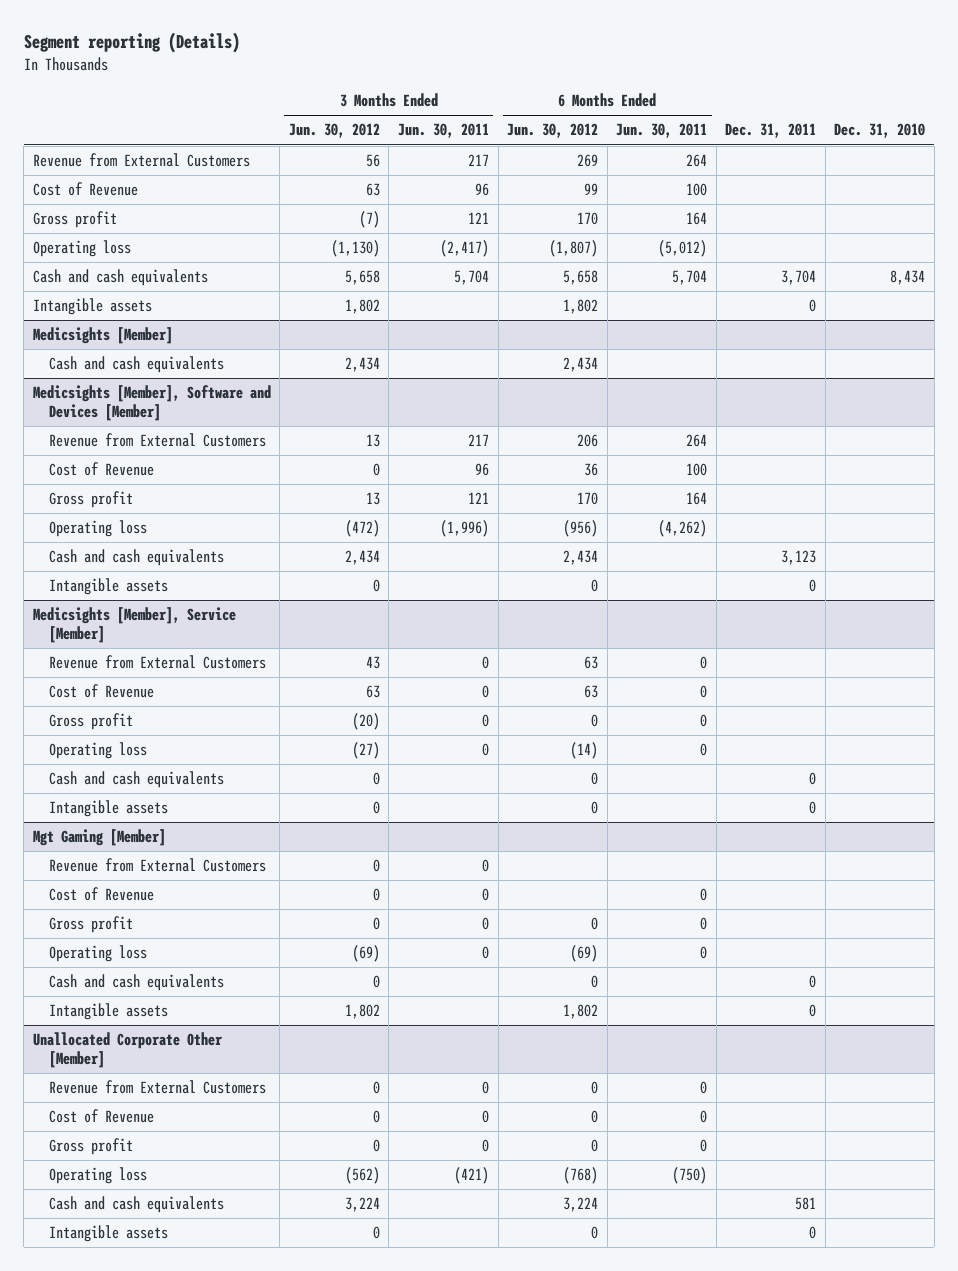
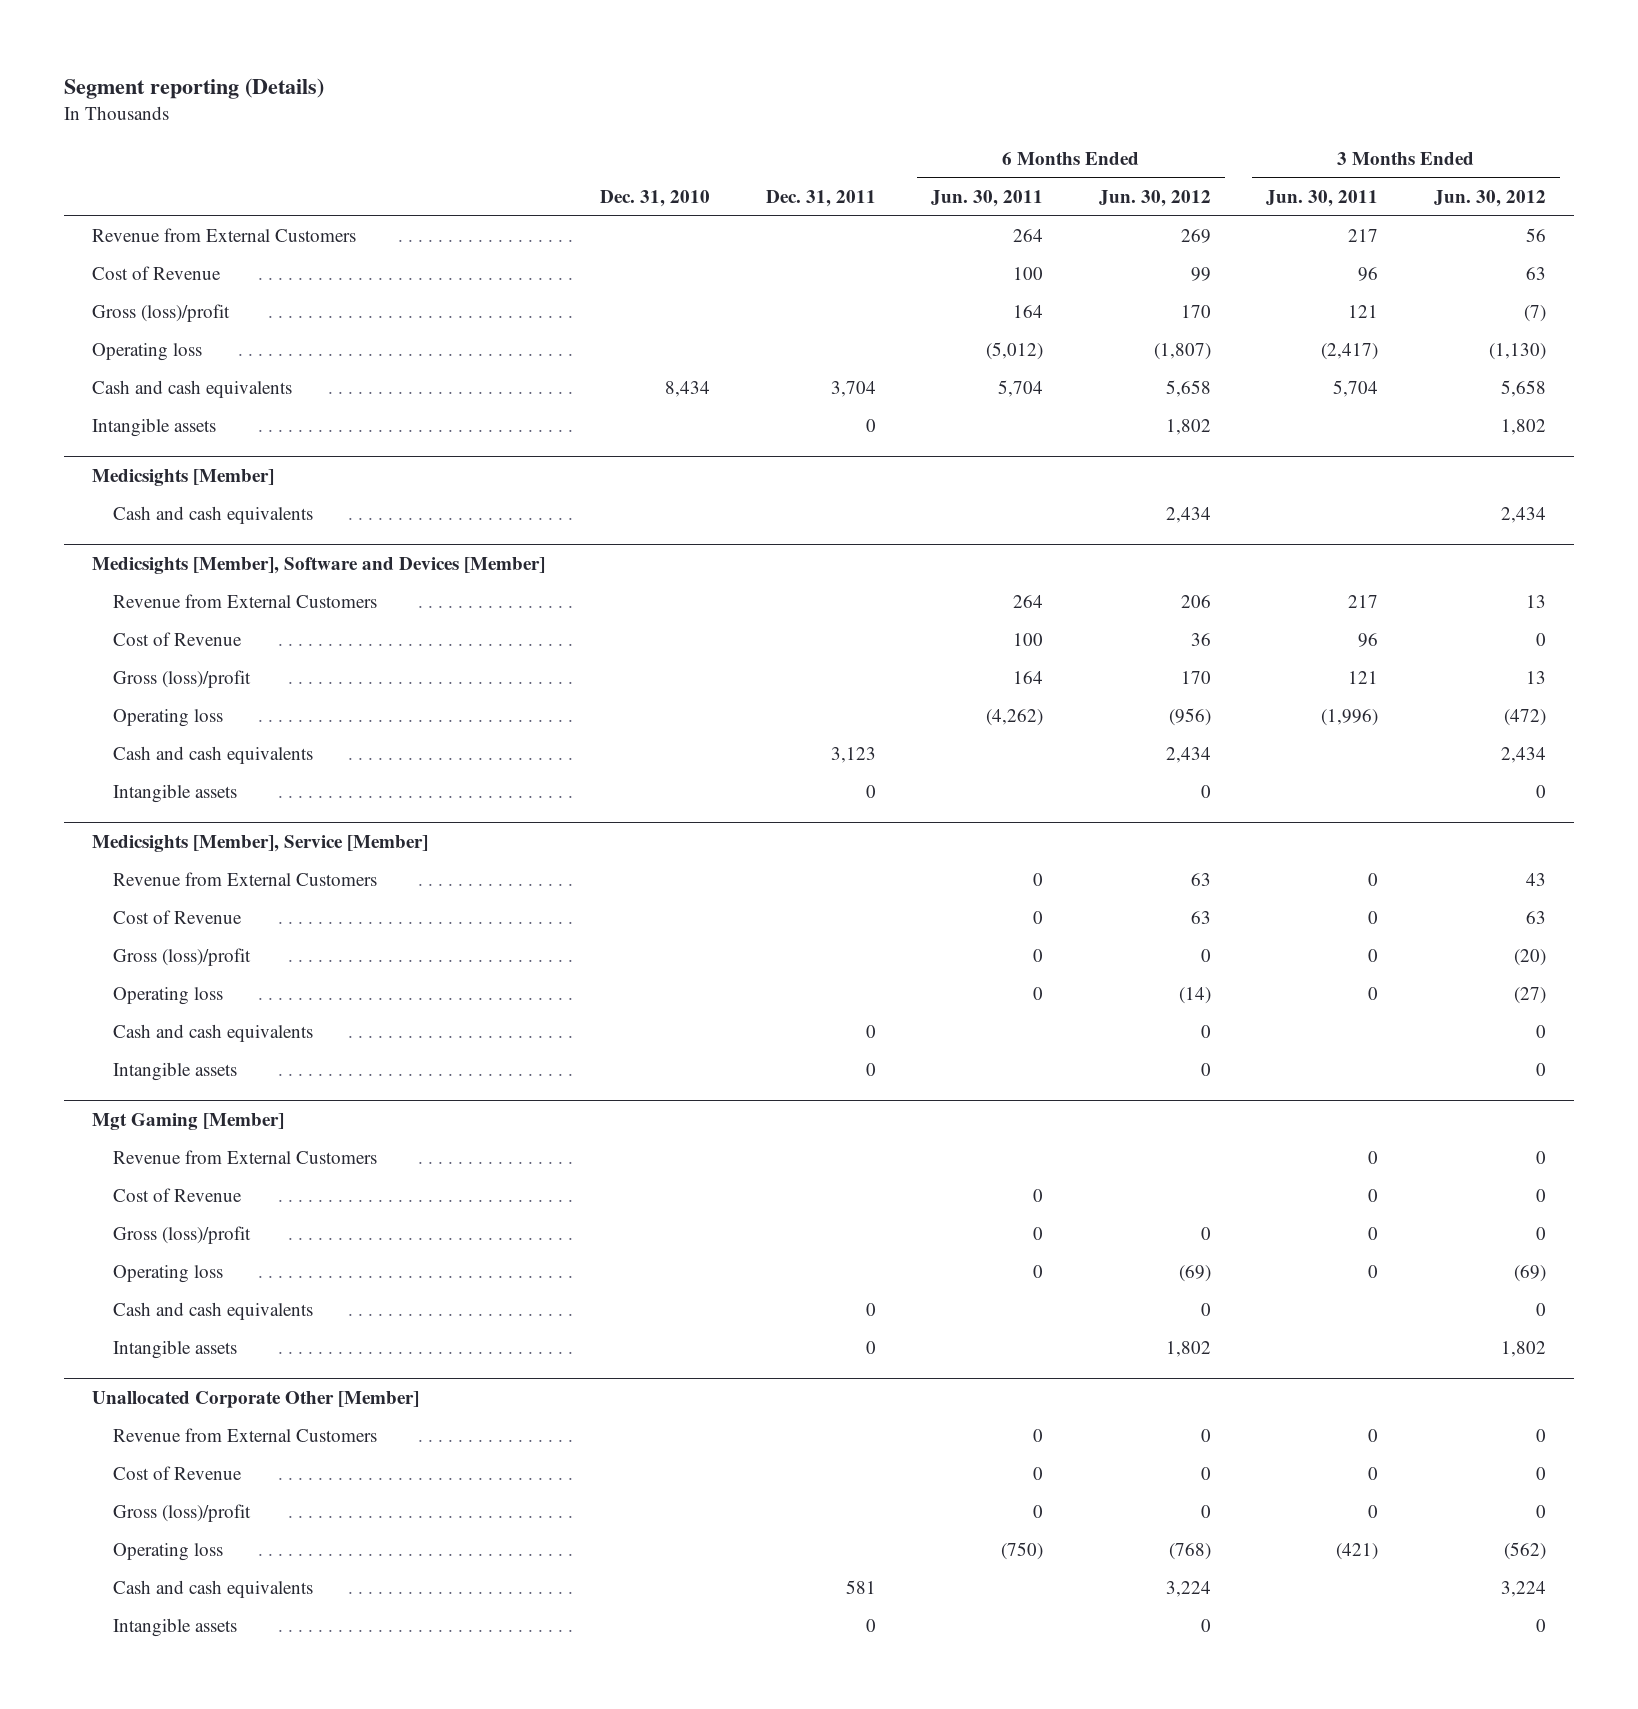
- | 3 Months Ended Jun. 30, 2012 | 3 Months Ended Jun. 30, 2011 | 6 Months Ended Jun. 30, 2012 | 6 Months Ended Jun. 30, 2011 | Dec. 31, 2011 | Dec. 31, 2010
+ | Dec. 31, 2010 | Dec. 31, 2011 | 6 Months Ended Jun. 30, 2011 | 6 Months Ended Jun. 30, 2012 | 3 Months Ended Jun. 30, 2011 | 3 Months Ended Jun. 30, 2012
- Gross profit | (7) | 121 | 170 | 164 | |
+ Gross (loss)/profit | | | 164 | 170 | 121 | (7)
@ Medicsights [Member], Software and Devices [Member]
- Gross profit | 13 | 121 | 170 | 164 | |
+ Gross (loss)/profit | | | 164 | 170 | 121 | 13
@ Medicsights [Member], Service [Member]
- Gross profit | (20) | 0 | 0 | 0 | |
+ Gross (loss)/profit | | | 0 | 0 | 0 | (20)
@ Mgt Gaming [Member]
- Gross profit | 0 | 0 | 0 | 0 | |
+ Gross (loss)/profit | | | 0 | 0 | 0 | 0
@ Unallocated Corporate Other [Member]
- Gross profit | 0 | 0 | 0 | 0 | |
+ Gross (loss)/profit | | | 0 | 0 | 0 | 0

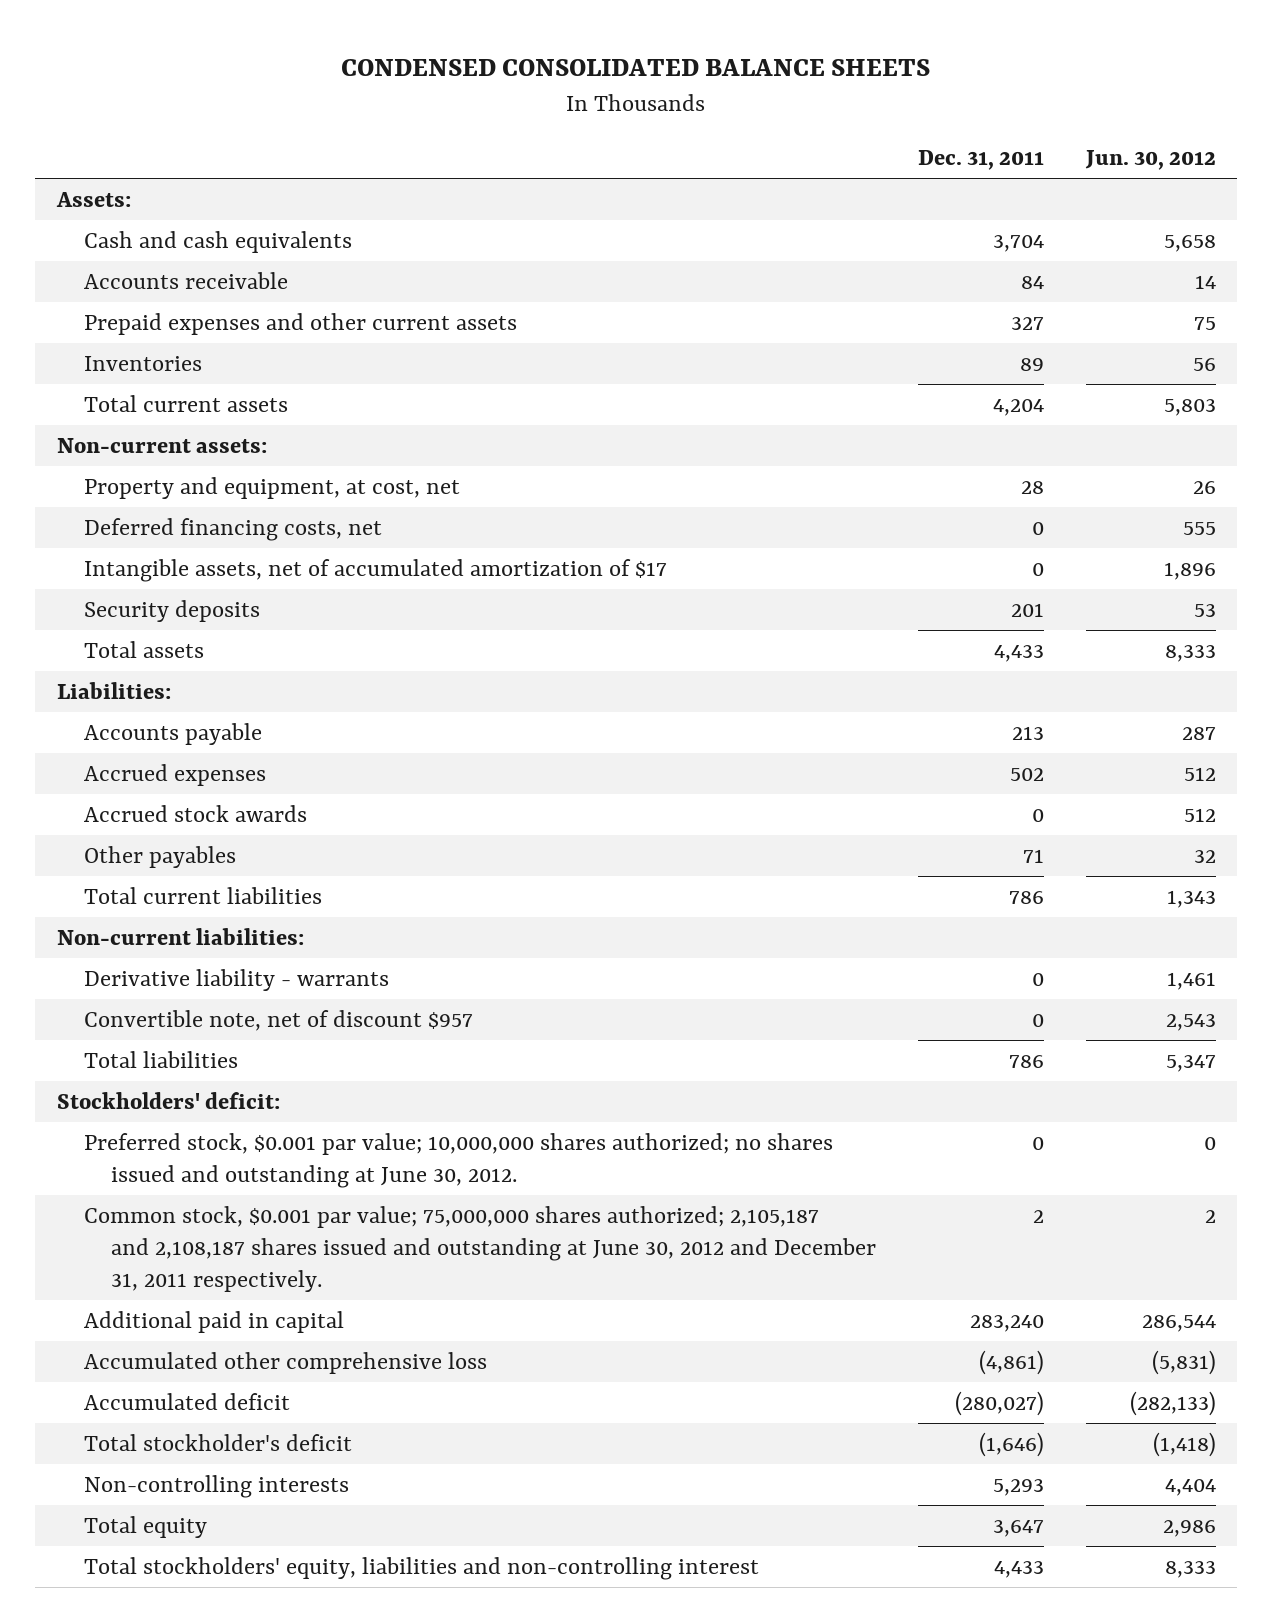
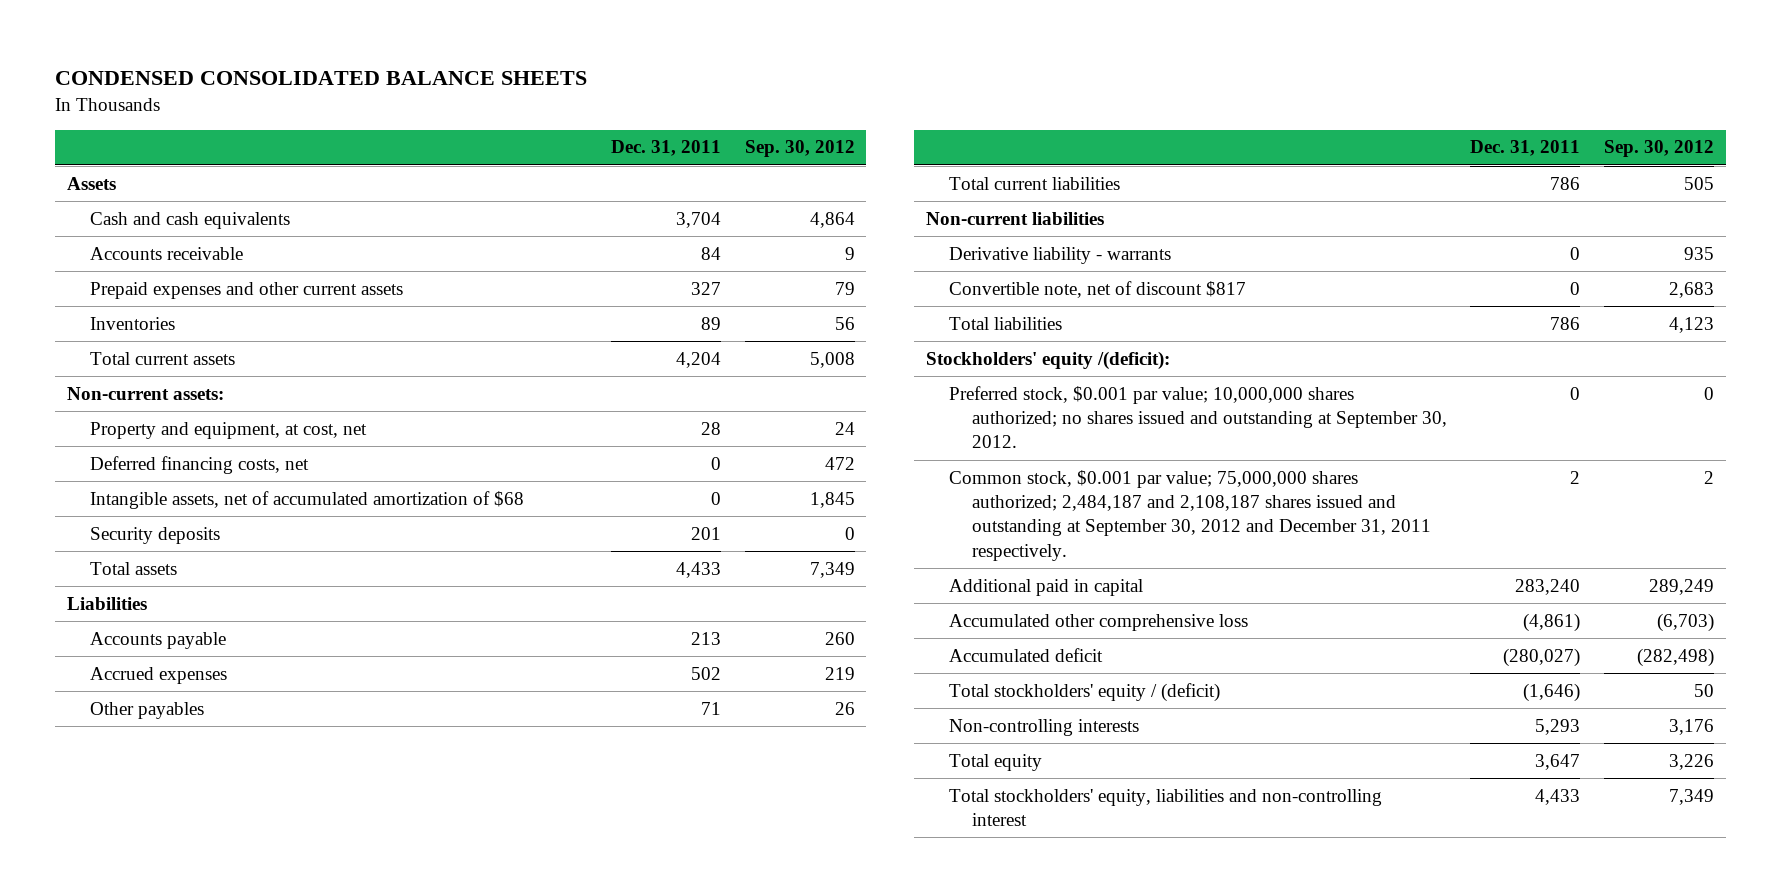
- | Dec. 31, 2011 | Jun. 30, 2012
+ | Dec. 31, 2011 | Sep. 30, 2012
- Assets:
+ Assets
- Intangible assets, net of accumulated amortization of $17 | 0 | 1,896
+ Intangible assets, net of accumulated amortization of $68 | 0 | 1,845
- Liabilities:
+ Liabilities
- Accrued stock awards | 0 | 512
- Non-current liabilities:
+ Non-current liabilities
- Convertible note, net of discount $957 | 0 | 2,543
+ Convertible note, net of discount $817 | 0 | 2,683
- Stockholders' deficit:
- Preferred stock, $0.001 par value; 10,000,000 shares authorized; no shares issued and outstanding at June 30, 2012. | 0 | 0
- Common stock, $0.001 par value; 75,000,000 shares authorized; 2,105,187 and 2,108,187 shares issued and outstanding at June 30, 2012 and December 31, 2011 respectively. | 2 | 2
+ Stockholders' equity /(deficit):
+ Preferred stock, $0.001 par value; 10,000,000 shares authorized; no shares issued and outstanding at September 30, 2012. | 0 | 0
+ Common stock, $0.001 par value; 75,000,000 shares authorized; 2,484,187 and 2,108,187 shares issued and outstanding at September 30, 2012 and December 31, 2011 respectively. | 2 | 2
- Total stockholder's deficit | (1,646) | (1,418)
+ Total stockholders' equity / (deficit) | (1,646) | 50

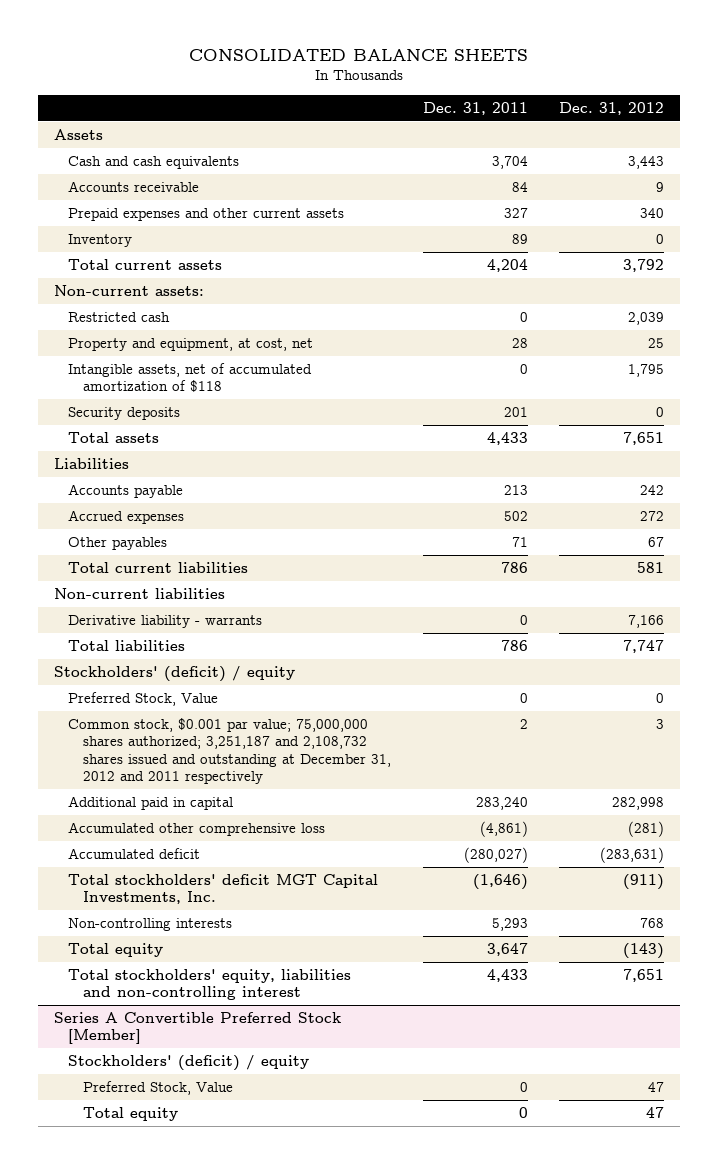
- CONDENSED CONSOLIDATED BALANCE SHEETS
+ CONSOLIDATED BALANCE SHEETS
- | Dec. 31, 2011 | Sep. 30, 2012
+ | Dec. 31, 2011 | Dec. 31, 2012
- Inventories | 89 | 56
+ Inventory | 89 | 0
+ Restricted cash | 0 | 2,039
- Deferred financing costs, net | 0 | 472
- Intangible assets, net of accumulated amortization of $68 | 0 | 1,845
+ Intangible assets, net of accumulated amortization of $118 | 0 | 1,795
- Convertible note, net of discount $817 | 0 | 2,683
- Stockholders' equity /(deficit):
- Preferred stock, $0.001 par value; 10,000,000 shares authorized; no shares issued and outstanding at September 30, 2012. | 0 | 0
- Common stock, $0.001 par value; 75,000,000 shares authorized; 2,484,187 and 2,108,187 shares issued and outstanding at September 30, 2012 and December 31, 2011 respectively. | 2 | 2
+ Stockholders' (deficit) / equity
+ Preferred Stock, Value | 0 | 0
+ Common stock, $0.001 par value; 75,000,000 shares authorized; 3,251,187 and 2,108,732 shares issued and outstanding at December 31, 2012 and 2011 respectively | 2 | 3
- Total stockholders' equity / (deficit) | (1,646) | 50
+ Total stockholders' deficit MGT Capital Investments, Inc. | (1,646) | (911)
+ Series A Convertible Preferred Stock [Member]
+ Stockholders' (deficit) / equity
+ Preferred Stock, Value | 0 | 47
+ Total equity | 0 | 47

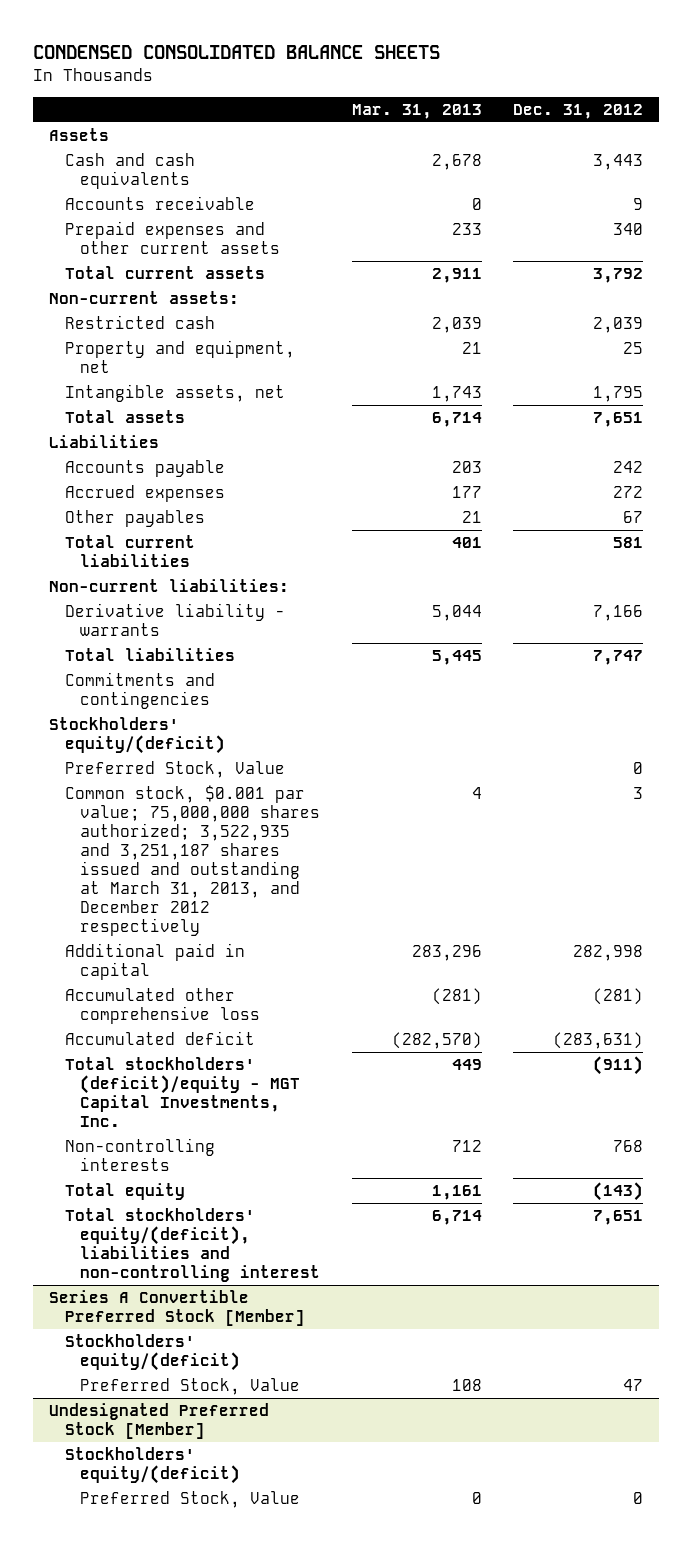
- CONSOLIDATED BALANCE SHEETS
+ CONDENSED CONSOLIDATED BALANCE SHEETS
- | Dec. 31, 2011 | Dec. 31, 2012
+ | Mar. 31, 2013 | Dec. 31, 2012
- Inventory | 89 | 0
- Property and equipment, at cost, net | 28 | 25
- Intangible assets, net of accumulated amortization of $118 | 0 | 1,795
- Security deposits | 201 | 0
+ Property and equipment, net | 21 | 25
+ Intangible assets, net | 1,743 | 1,795
- Non-current liabilities
+ Non-current liabilities:
- Stockholders' (deficit) / equity
+ Commitments and contingencies
+ Stockholders' equity/(deficit)
- Common stock, $0.001 par value; 75,000,000 shares authorized; 3,251,187 and 2,108,732 shares issued and outstanding at December 31, 2012 and 2011 respectively | 2 | 3
+ Common stock, $0.001 par value; 75,000,000 shares authorized; 3,522,935 and 3,251,187 shares issued and outstanding at March 31, 2013, and December 2012 respectively | 4 | 3
- Total stockholders' deficit MGT Capital Investments, Inc. | (1,646) | (911)
+ Total stockholders' (deficit)/equity - MGT Capital Investments, Inc. | 449 | (911)
- Total stockholders' equity, liabilities and non-controlling interest | 4,433 | 7,651
+ Total stockholders' equity/(deficit), liabilities and non-controlling interest | 6,714 | 7,651
@ Series A Convertible Preferred Stock [Member]
- Stockholders' (deficit) / equity
+ Stockholders' equity/(deficit)
- Total equity | 0 | 47
+ Undesignated Preferred Stock [Member]
+ Stockholders' equity/(deficit)
+ Preferred Stock, Value | 0 | 0

